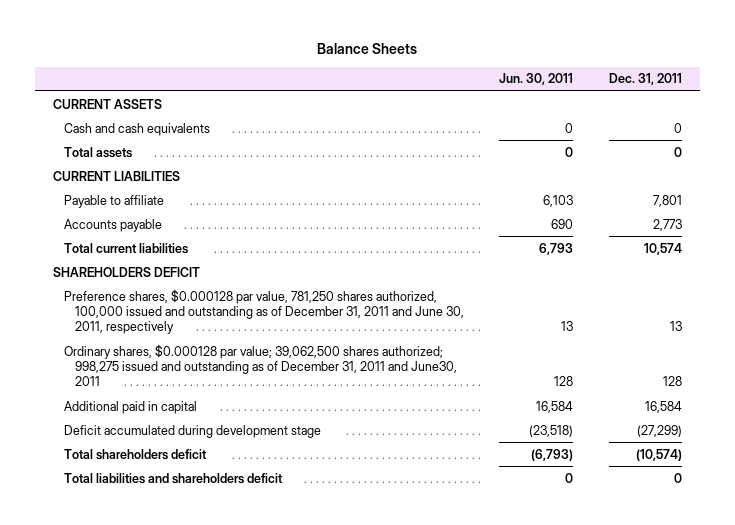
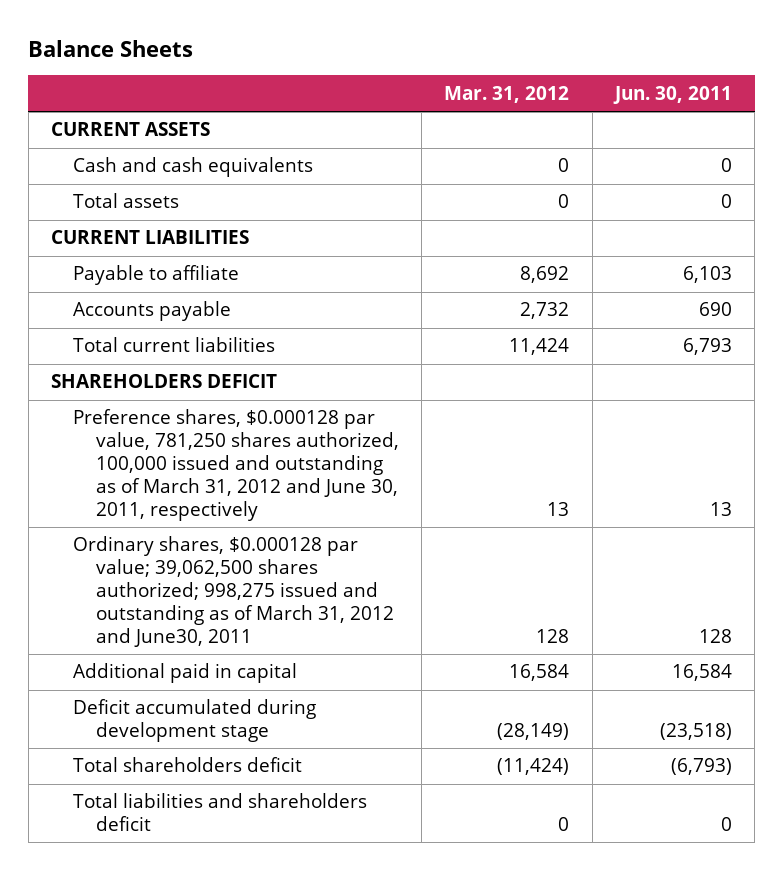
- | Jun. 30, 2011 | Dec. 31, 2011
+ | Mar. 31, 2012 | Jun. 30, 2011
- Preference shares, $0.000128 par value, 781,250 shares authorized, 100,000 issued and outstanding as of December 31, 2011 and June 30, 2011, respectively | 13 | 13
- Ordinary shares, $0.000128 par value; 39,062,500 shares authorized; 998,275 issued and outstanding as of December 31, 2011 and June30, 2011 | 128 | 128
+ Preference shares, $0.000128 par value, 781,250 shares authorized, 100,000 issued and outstanding as of March 31, 2012 and June 30, 2011, respectively | 13 | 13
+ Ordinary shares, $0.000128 par value; 39,062,500 shares authorized; 998,275 issued and outstanding as of March 31, 2012 and June30, 2011 | 128 | 128

